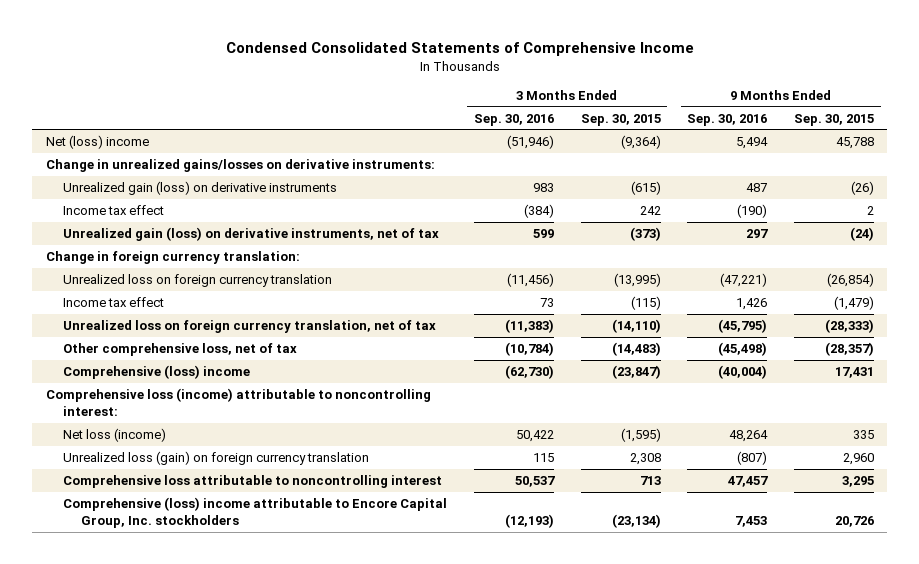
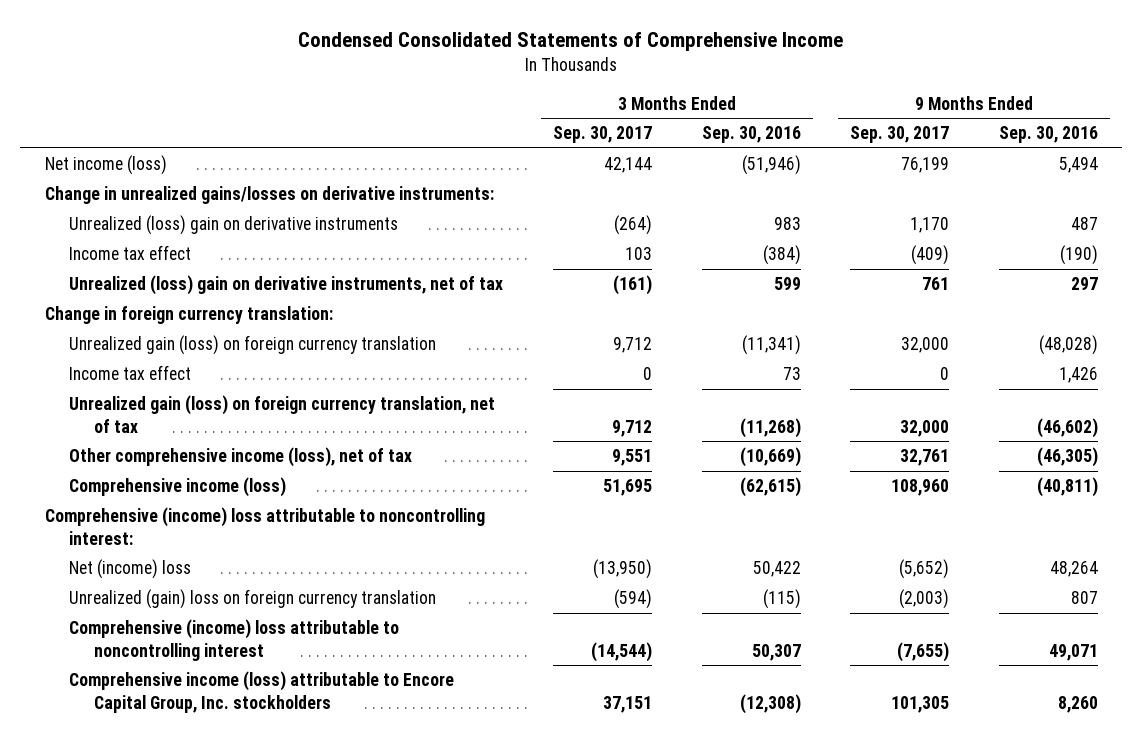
- | 3 Months Ended Sep. 30, 2016 | 3 Months Ended Sep. 30, 2015 | 9 Months Ended Sep. 30, 2016 | 9 Months Ended Sep. 30, 2015
+ | 3 Months Ended Sep. 30, 2017 | 3 Months Ended Sep. 30, 2016 | 9 Months Ended Sep. 30, 2017 | 9 Months Ended Sep. 30, 2016
- Net (loss) income | (51,946) | (9,364) | 5,494 | 45,788
+ Net income (loss) | 42,144 | (51,946) | 76,199 | 5,494
- Unrealized gain (loss) on derivative instruments | 983 | (615) | 487 | (26)
+ Unrealized (loss) gain on derivative instruments | (264) | 983 | 1,170 | 487
- Unrealized gain (loss) on derivative instruments, net of tax | 599 | (373) | 297 | (24)
+ Unrealized (loss) gain on derivative instruments, net of tax | (161) | 599 | 761 | 297
- Unrealized loss on foreign currency translation | (11,456) | (13,995) | (47,221) | (26,854)
+ Unrealized gain (loss) on foreign currency translation | 9,712 | (11,341) | 32,000 | (48,028)
- Unrealized loss on foreign currency translation, net of tax | (11,383) | (14,110) | (45,795) | (28,333)
- Other comprehensive loss, net of tax | (10,784) | (14,483) | (45,498) | (28,357)
- Comprehensive (loss) income | (62,730) | (23,847) | (40,004) | 17,431
- Comprehensive loss (income) attributable to noncontrolling interest:
- Net loss (income) | 50,422 | (1,595) | 48,264 | 335
- Unrealized loss (gain) on foreign currency translation | 115 | 2,308 | (807) | 2,960
- Comprehensive loss attributable to noncontrolling interest | 50,537 | 713 | 47,457 | 3,295
- Comprehensive (loss) income attributable to Encore Capital Group, Inc. stockholders | (12,193) | (23,134) | 7,453 | 20,726
+ Unrealized gain (loss) on foreign currency translation, net of tax | 9,712 | (11,268) | 32,000 | (46,602)
+ Other comprehensive income (loss), net of tax | 9,551 | (10,669) | 32,761 | (46,305)
+ Comprehensive income (loss) | 51,695 | (62,615) | 108,960 | (40,811)
+ Comprehensive (income) loss attributable to noncontrolling interest:
+ Net (income) loss | (13,950) | 50,422 | (5,652) | 48,264
+ Unrealized (gain) loss on foreign currency translation | (594) | (115) | (2,003) | 807
+ Comprehensive (income) loss attributable to noncontrolling interest | (14,544) | 50,307 | (7,655) | 49,071
+ Comprehensive income (loss) attributable to Encore Capital Group, Inc. stockholders | 37,151 | (12,308) | 101,305 | 8,260

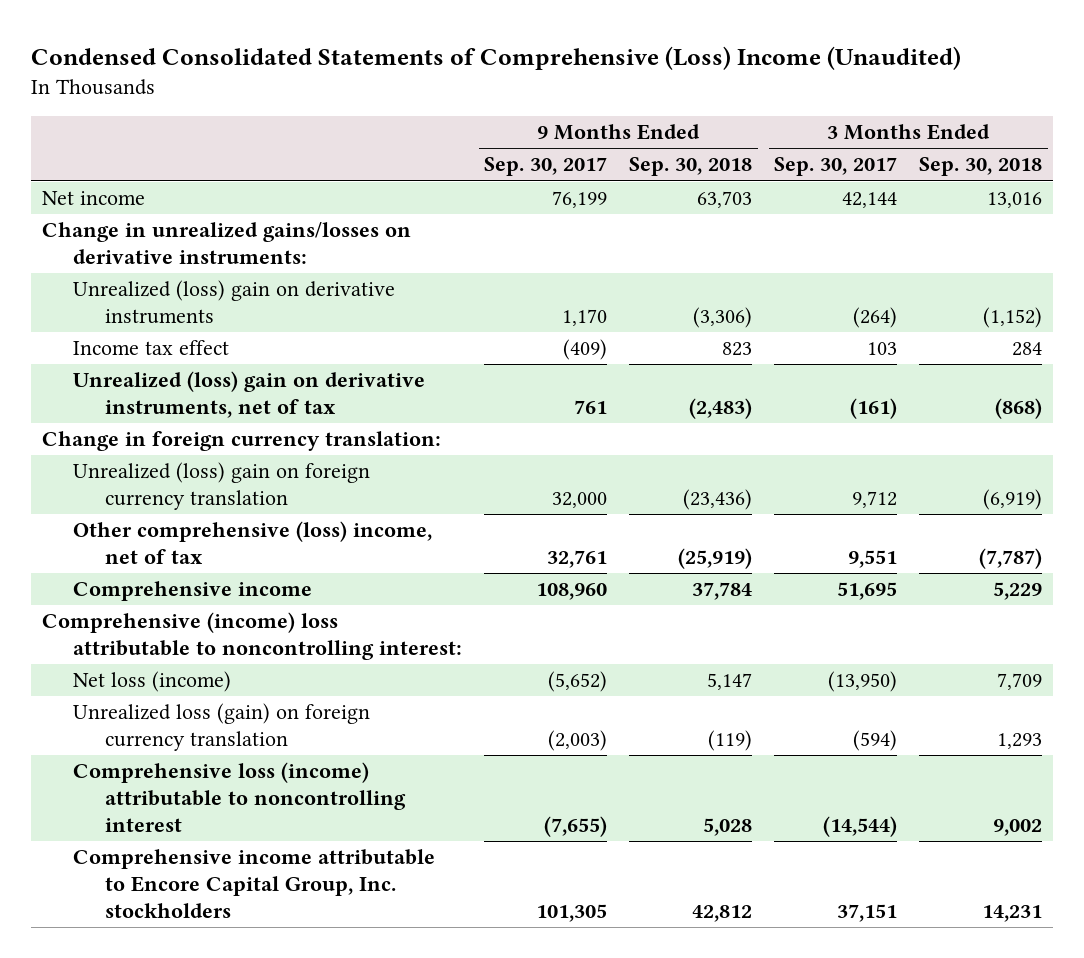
- Condensed Consolidated Statements of Comprehensive Income
+ Condensed Consolidated Statements of Comprehensive (Loss) Income (Unaudited)
- | 3 Months Ended Sep. 30, 2017 | 3 Months Ended Sep. 30, 2016 | 9 Months Ended Sep. 30, 2017 | 9 Months Ended Sep. 30, 2016
+ | 9 Months Ended Sep. 30, 2017 | 9 Months Ended Sep. 30, 2018 | 3 Months Ended Sep. 30, 2017 | 3 Months Ended Sep. 30, 2018
- Net income (loss) | 42,144 | (51,946) | 76,199 | 5,494
+ Net income | 76,199 | 63,703 | 42,144 | 13,016
- Unrealized gain (loss) on foreign currency translation | 9,712 | (11,341) | 32,000 | (48,028)
- Income tax effect | 0 | 73 | 0 | 1,426
- Unrealized gain (loss) on foreign currency translation, net of tax | 9,712 | (11,268) | 32,000 | (46,602)
- Other comprehensive income (loss), net of tax | 9,551 | (10,669) | 32,761 | (46,305)
- Comprehensive income (loss) | 51,695 | (62,615) | 108,960 | (40,811)
+ Unrealized (loss) gain on foreign currency translation | 32,000 | (23,436) | 9,712 | (6,919)
+ Other comprehensive (loss) income, net of tax | 32,761 | (25,919) | 9,551 | (7,787)
+ Comprehensive income | 108,960 | 37,784 | 51,695 | 5,229
- Net (income) loss | (13,950) | 50,422 | (5,652) | 48,264
- Unrealized (gain) loss on foreign currency translation | (594) | (115) | (2,003) | 807
- Comprehensive (income) loss attributable to noncontrolling interest | (14,544) | 50,307 | (7,655) | 49,071
- Comprehensive income (loss) attributable to Encore Capital Group, Inc. stockholders | 37,151 | (12,308) | 101,305 | 8,260
+ Net loss (income) | (5,652) | 5,147 | (13,950) | 7,709
+ Unrealized loss (gain) on foreign currency translation | (2,003) | (119) | (594) | 1,293
+ Comprehensive loss (income) attributable to noncontrolling interest | (7,655) | 5,028 | (14,544) | 9,002
+ Comprehensive income attributable to Encore Capital Group, Inc. stockholders | 101,305 | 42,812 | 37,151 | 14,231

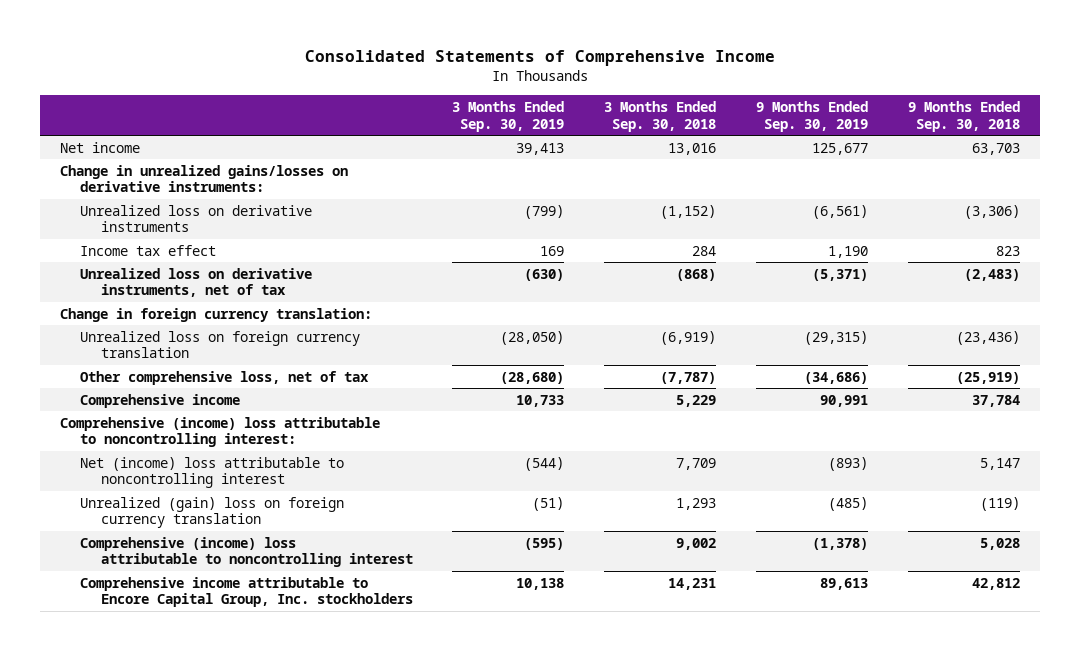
- Condensed Consolidated Statements of Comprehensive (Loss) Income (Unaudited)
+ Consolidated Statements of Comprehensive Income
- | 9 Months Ended Sep. 30, 2017 | 9 Months Ended Sep. 30, 2018 | 3 Months Ended Sep. 30, 2017 | 3 Months Ended Sep. 30, 2018
+ | 3 Months Ended Sep. 30, 2019 | 3 Months Ended Sep. 30, 2018 | 9 Months Ended Sep. 30, 2019 | 9 Months Ended Sep. 30, 2018
- Unrealized (loss) gain on derivative instruments | 1,170 | (3,306) | (264) | (1,152)
+ Unrealized loss on derivative instruments | (799) | (1,152) | (6,561) | (3,306)
- Unrealized (loss) gain on derivative instruments, net of tax | 761 | (2,483) | (161) | (868)
+ Unrealized loss on derivative instruments, net of tax | (630) | (868) | (5,371) | (2,483)
- Unrealized (loss) gain on foreign currency translation | 32,000 | (23,436) | 9,712 | (6,919)
- Other comprehensive (loss) income, net of tax | 32,761 | (25,919) | 9,551 | (7,787)
+ Unrealized loss on foreign currency translation | (28,050) | (6,919) | (29,315) | (23,436)
+ Other comprehensive loss, net of tax | (28,680) | (7,787) | (34,686) | (25,919)
- Net loss (income) | (5,652) | 5,147 | (13,950) | 7,709
- Unrealized loss (gain) on foreign currency translation | (2,003) | (119) | (594) | 1,293
- Comprehensive loss (income) attributable to noncontrolling interest | (7,655) | 5,028 | (14,544) | 9,002
+ Net (income) loss attributable to noncontrolling interest | (544) | 7,709 | (893) | 5,147
+ Unrealized (gain) loss on foreign currency translation | (51) | 1,293 | (485) | (119)
+ Comprehensive (income) loss attributable to noncontrolling interest | (595) | 9,002 | (1,378) | 5,028

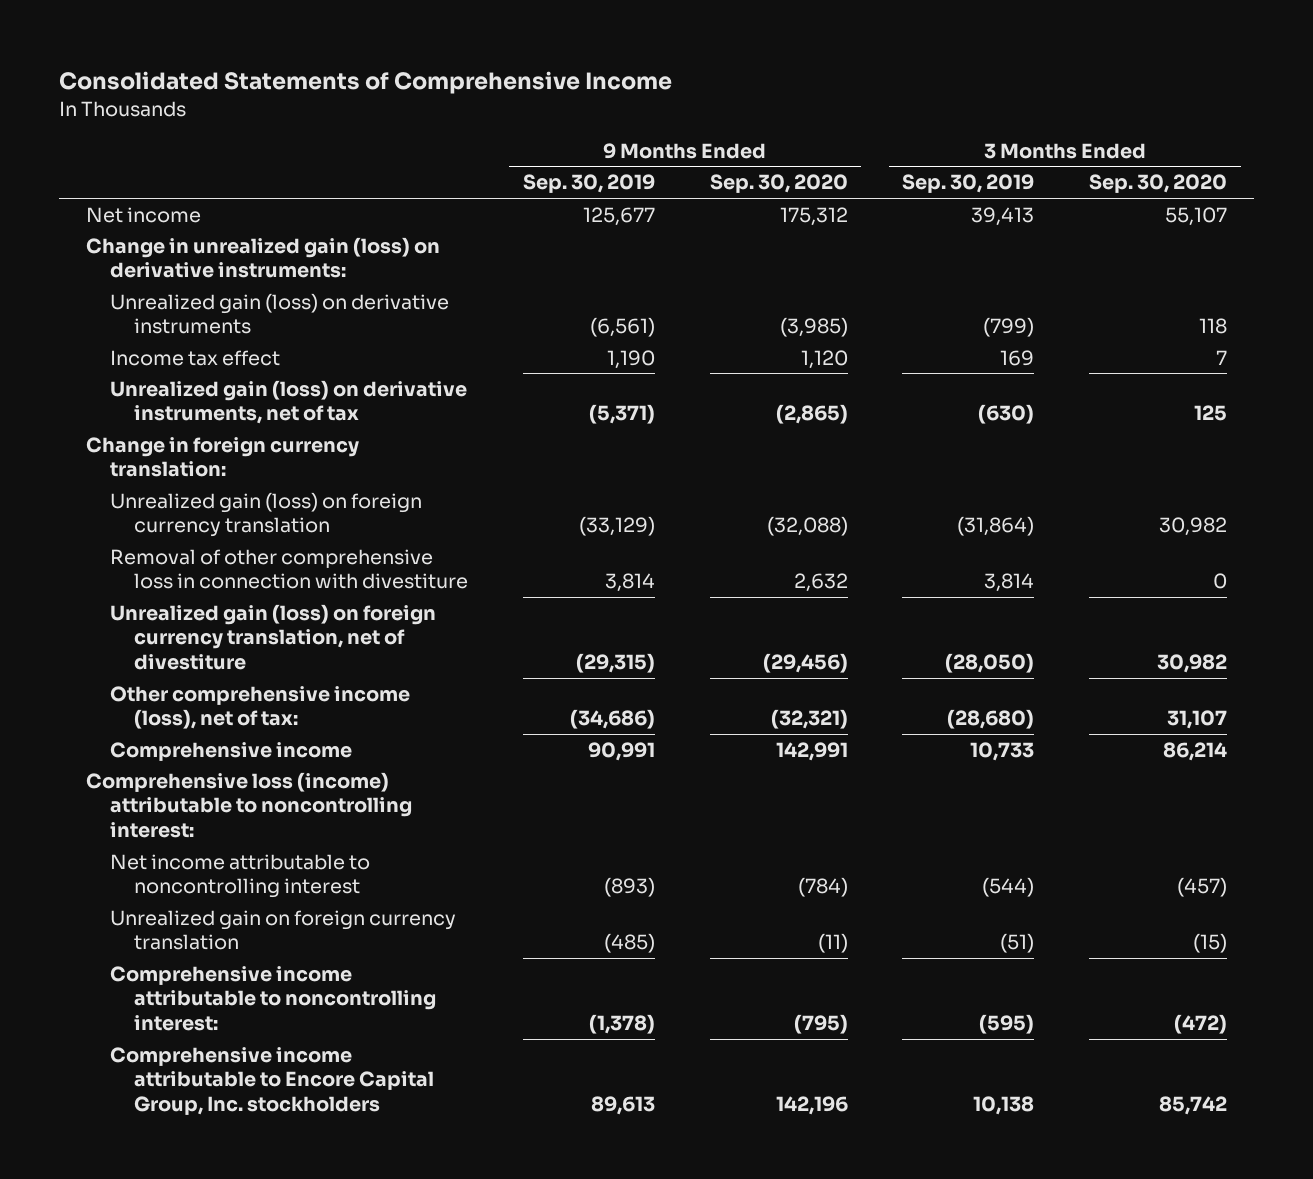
- | 3 Months Ended Sep. 30, 2019 | 3 Months Ended Sep. 30, 2018 | 9 Months Ended Sep. 30, 2019 | 9 Months Ended Sep. 30, 2018
+ | 9 Months Ended Sep. 30, 2019 | 9 Months Ended Sep. 30, 2020 | 3 Months Ended Sep. 30, 2019 | 3 Months Ended Sep. 30, 2020
- Change in unrealized gains/losses on derivative instruments:
- Unrealized loss on derivative instruments | (799) | (1,152) | (6,561) | (3,306)
+ Change in unrealized gain (loss) on derivative instruments:
+ Unrealized gain (loss) on derivative instruments | (6,561) | (3,985) | (799) | 118
- Unrealized loss on derivative instruments, net of tax | (630) | (868) | (5,371) | (2,483)
+ Unrealized gain (loss) on derivative instruments, net of tax | (5,371) | (2,865) | (630) | 125
- Unrealized loss on foreign currency translation | (28,050) | (6,919) | (29,315) | (23,436)
- Other comprehensive loss, net of tax | (28,680) | (7,787) | (34,686) | (25,919)
+ Unrealized gain (loss) on foreign currency translation | (33,129) | (32,088) | (31,864) | 30,982
+ Removal of other comprehensive loss in connection with divestiture | 3,814 | 2,632 | 3,814 | 0
+ Unrealized gain (loss) on foreign currency translation, net of divestiture | (29,315) | (29,456) | (28,050) | 30,982
+ Other comprehensive income (loss), net of tax: | (34,686) | (32,321) | (28,680) | 31,107
- Comprehensive (income) loss attributable to noncontrolling interest:
- Net (income) loss attributable to noncontrolling interest | (544) | 7,709 | (893) | 5,147
- Unrealized (gain) loss on foreign currency translation | (51) | 1,293 | (485) | (119)
- Comprehensive (income) loss attributable to noncontrolling interest | (595) | 9,002 | (1,378) | 5,028
+ Comprehensive loss (income) attributable to noncontrolling interest:
+ Net income attributable to noncontrolling interest | (893) | (784) | (544) | (457)
+ Unrealized gain on foreign currency translation | (485) | (11) | (51) | (15)
+ Comprehensive income attributable to noncontrolling interest: | (1,378) | (795) | (595) | (472)

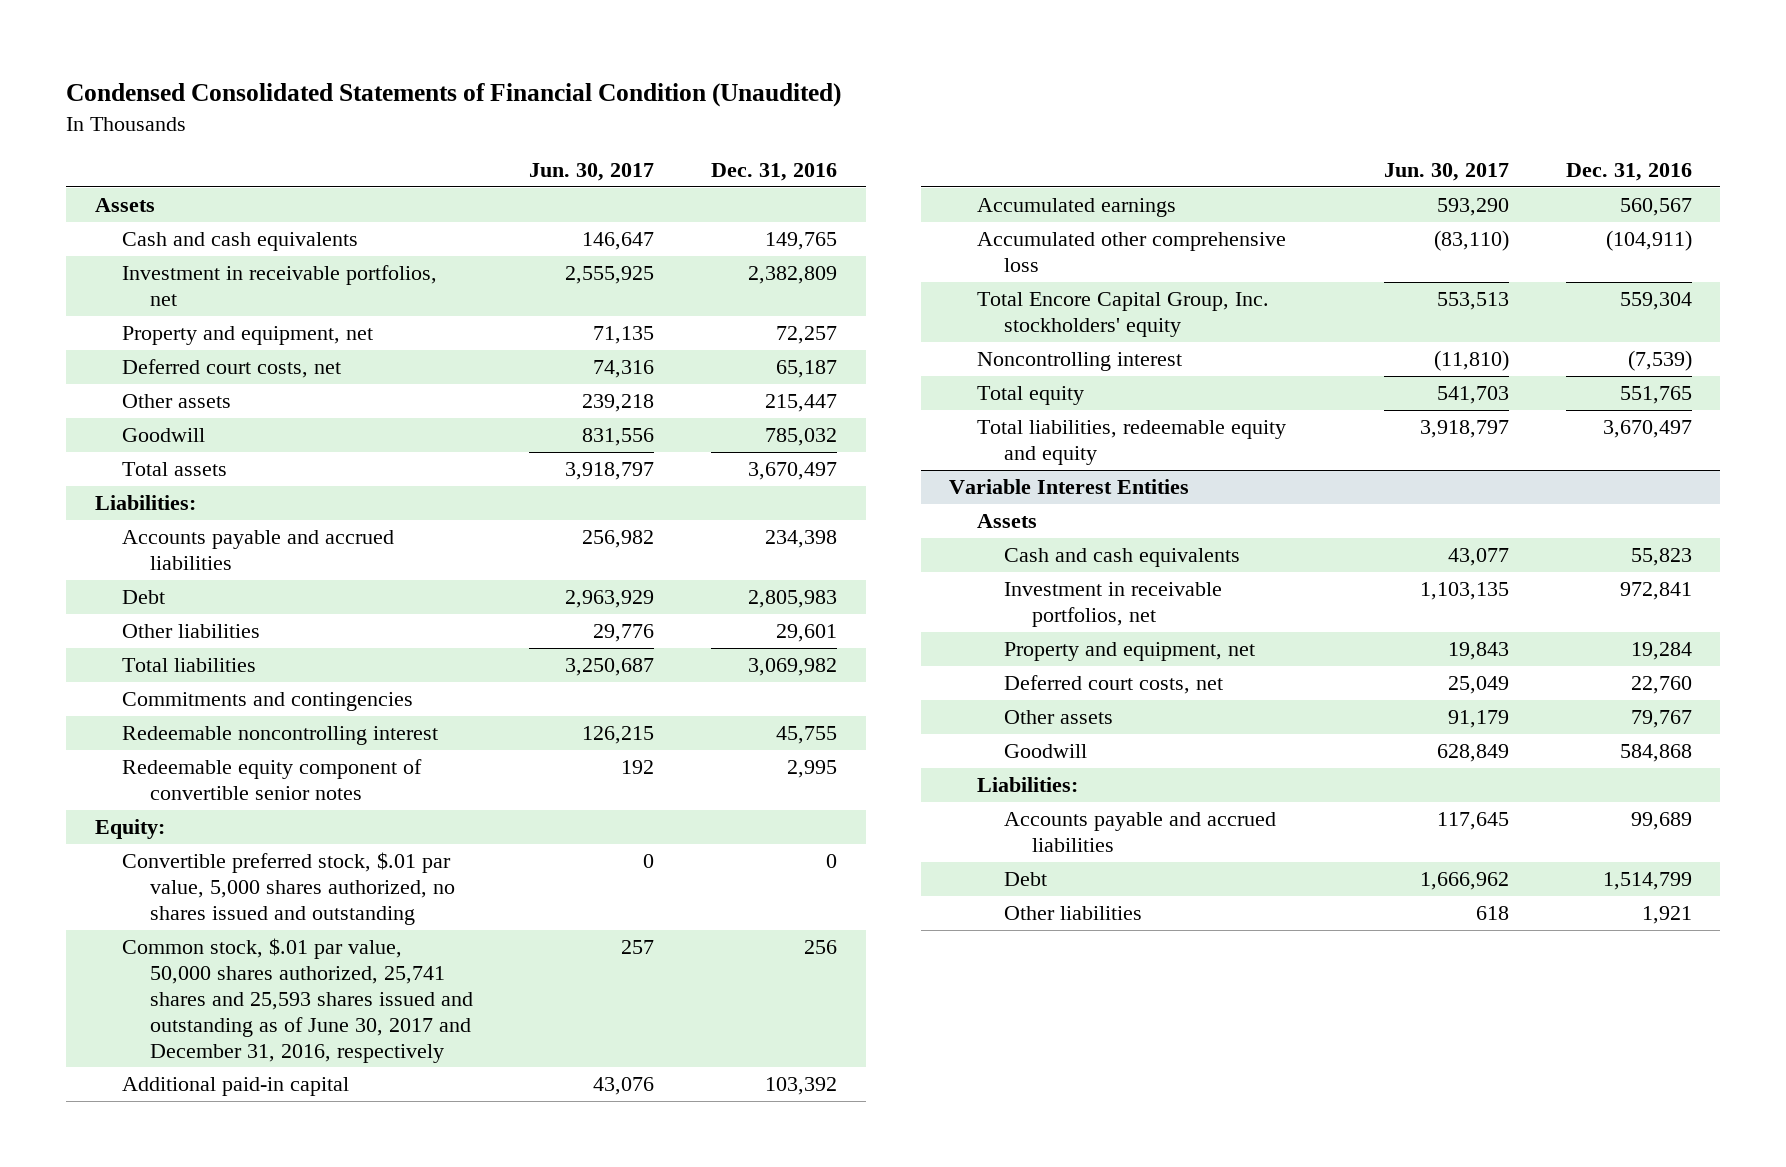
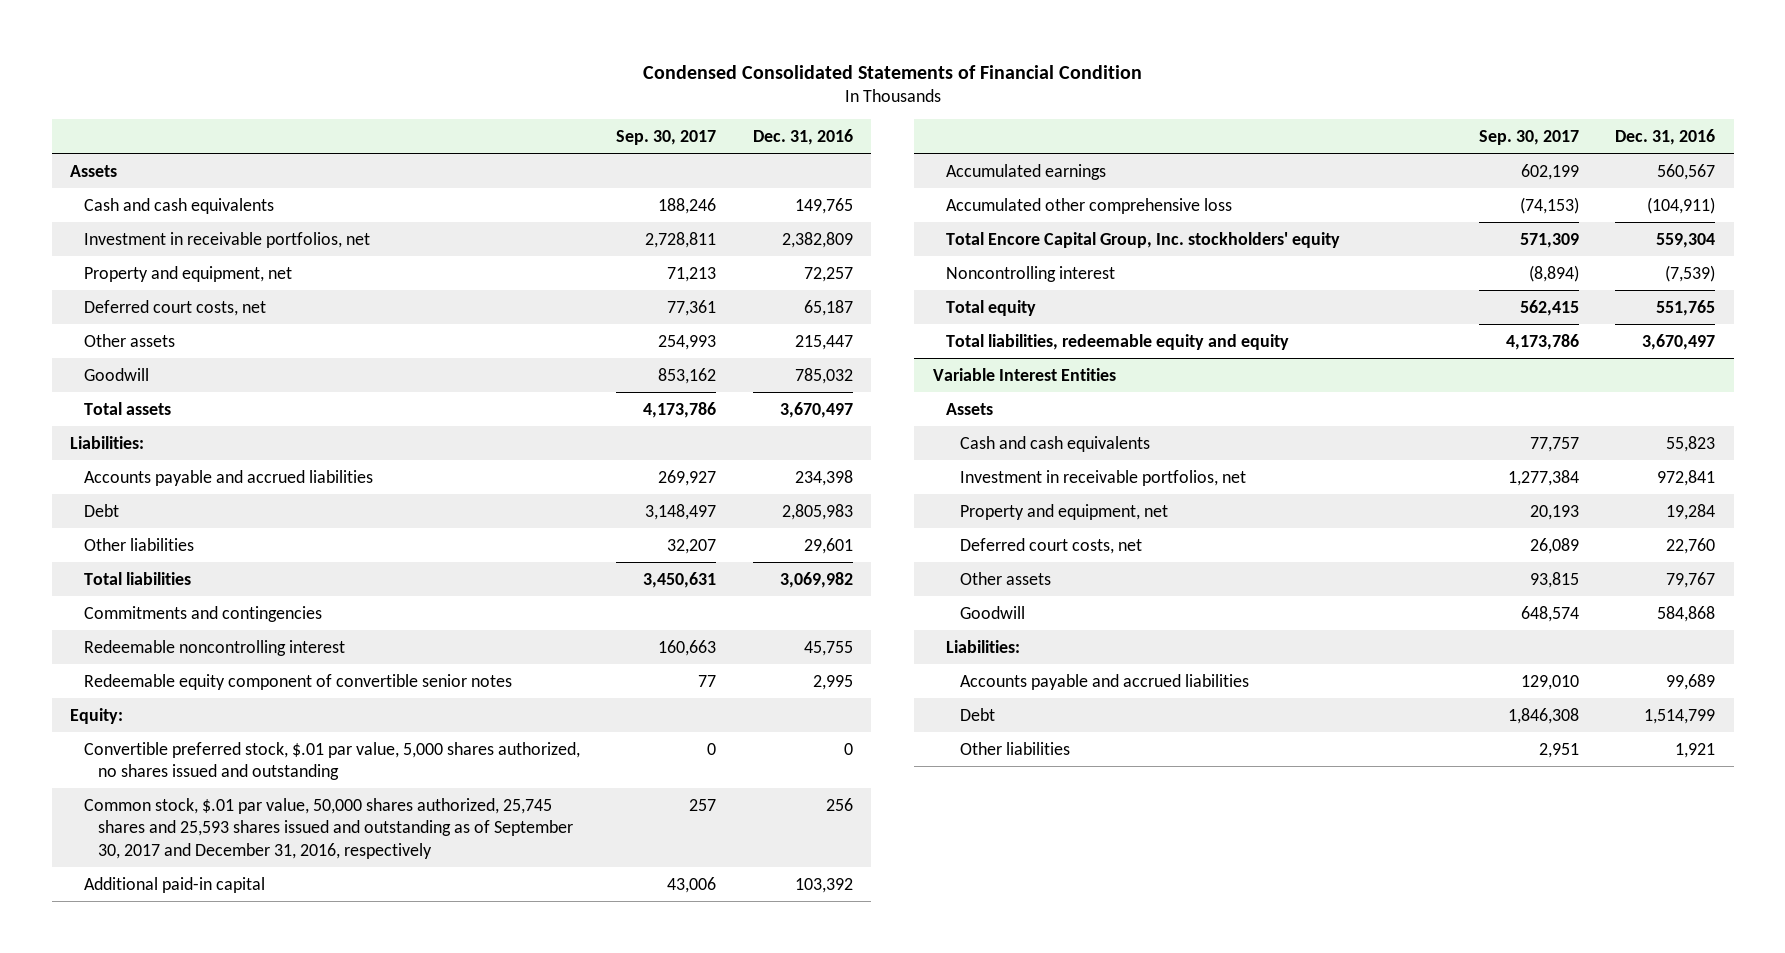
- Condensed Consolidated Statements of Financial Condition (Unaudited)
+ Condensed Consolidated Statements of Financial Condition
- | Jun. 30, 2017 | Dec. 31, 2016
+ | Sep. 30, 2017 | Dec. 31, 2016
- Common stock, $.01 par value, 50,000 shares authorized, 25,741 shares and 25,593 shares issued and outstanding as of June 30, 2017 and December 31, 2016, respectively | 257 | 256
+ Common stock, $.01 par value, 50,000 shares authorized, 25,745 shares and 25,593 shares issued and outstanding as of September 30, 2017 and December 31, 2016, respectively | 257 | 256

